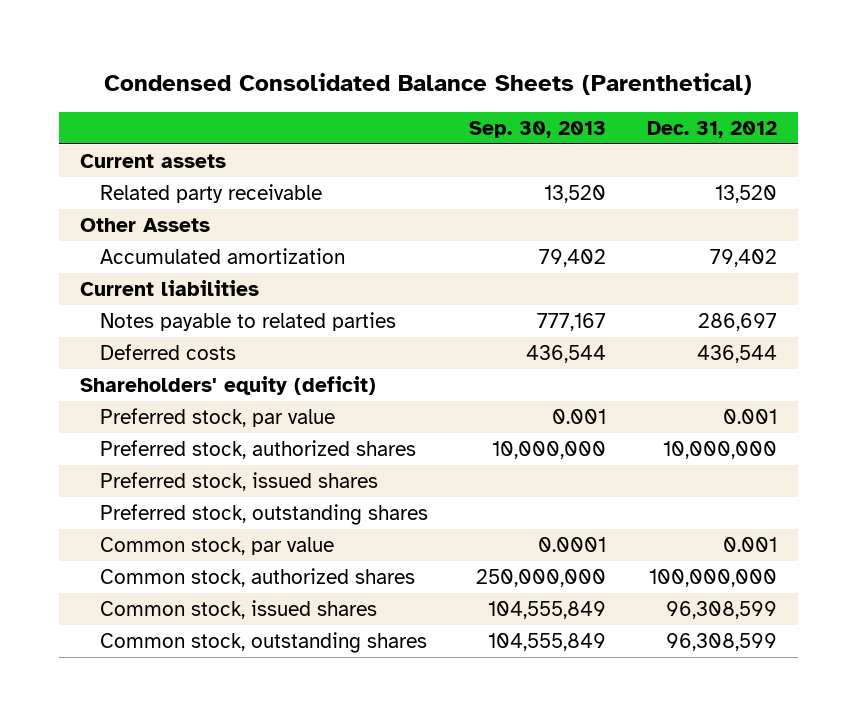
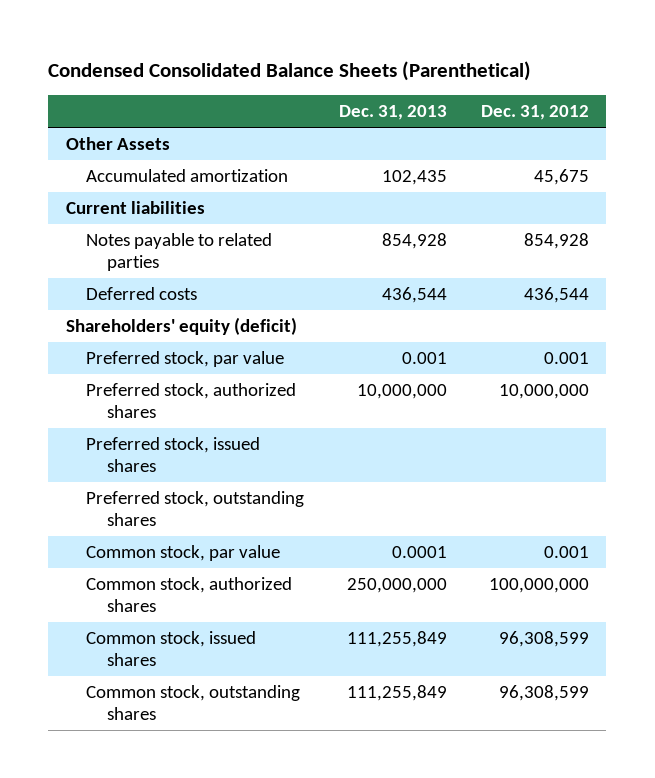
- | Sep. 30, 2013 | Dec. 31, 2012
+ | Dec. 31, 2013 | Dec. 31, 2012
- Current assets
- Related party receivable | 13,520 | 13,520
- Accumulated amortization | 79,402 | 79,402
+ Accumulated amortization | 102,435 | 45,675
- Notes payable to related parties | 777,167 | 286,697
+ Notes payable to related parties | 854,928 | 854,928

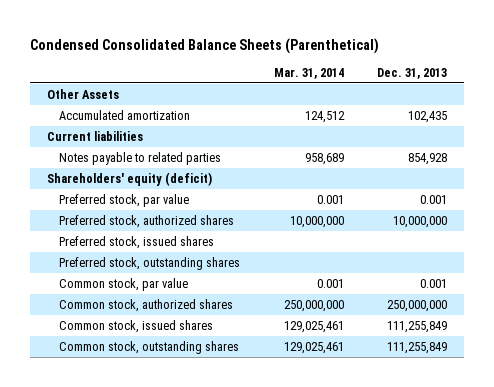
- | Dec. 31, 2013 | Dec. 31, 2012
+ | Mar. 31, 2014 | Dec. 31, 2013
- Deferred costs | 436,544 | 436,544
- Common stock, par value | 0.0001 | 0.001
+ Common stock, par value | 0.001 | 0.001

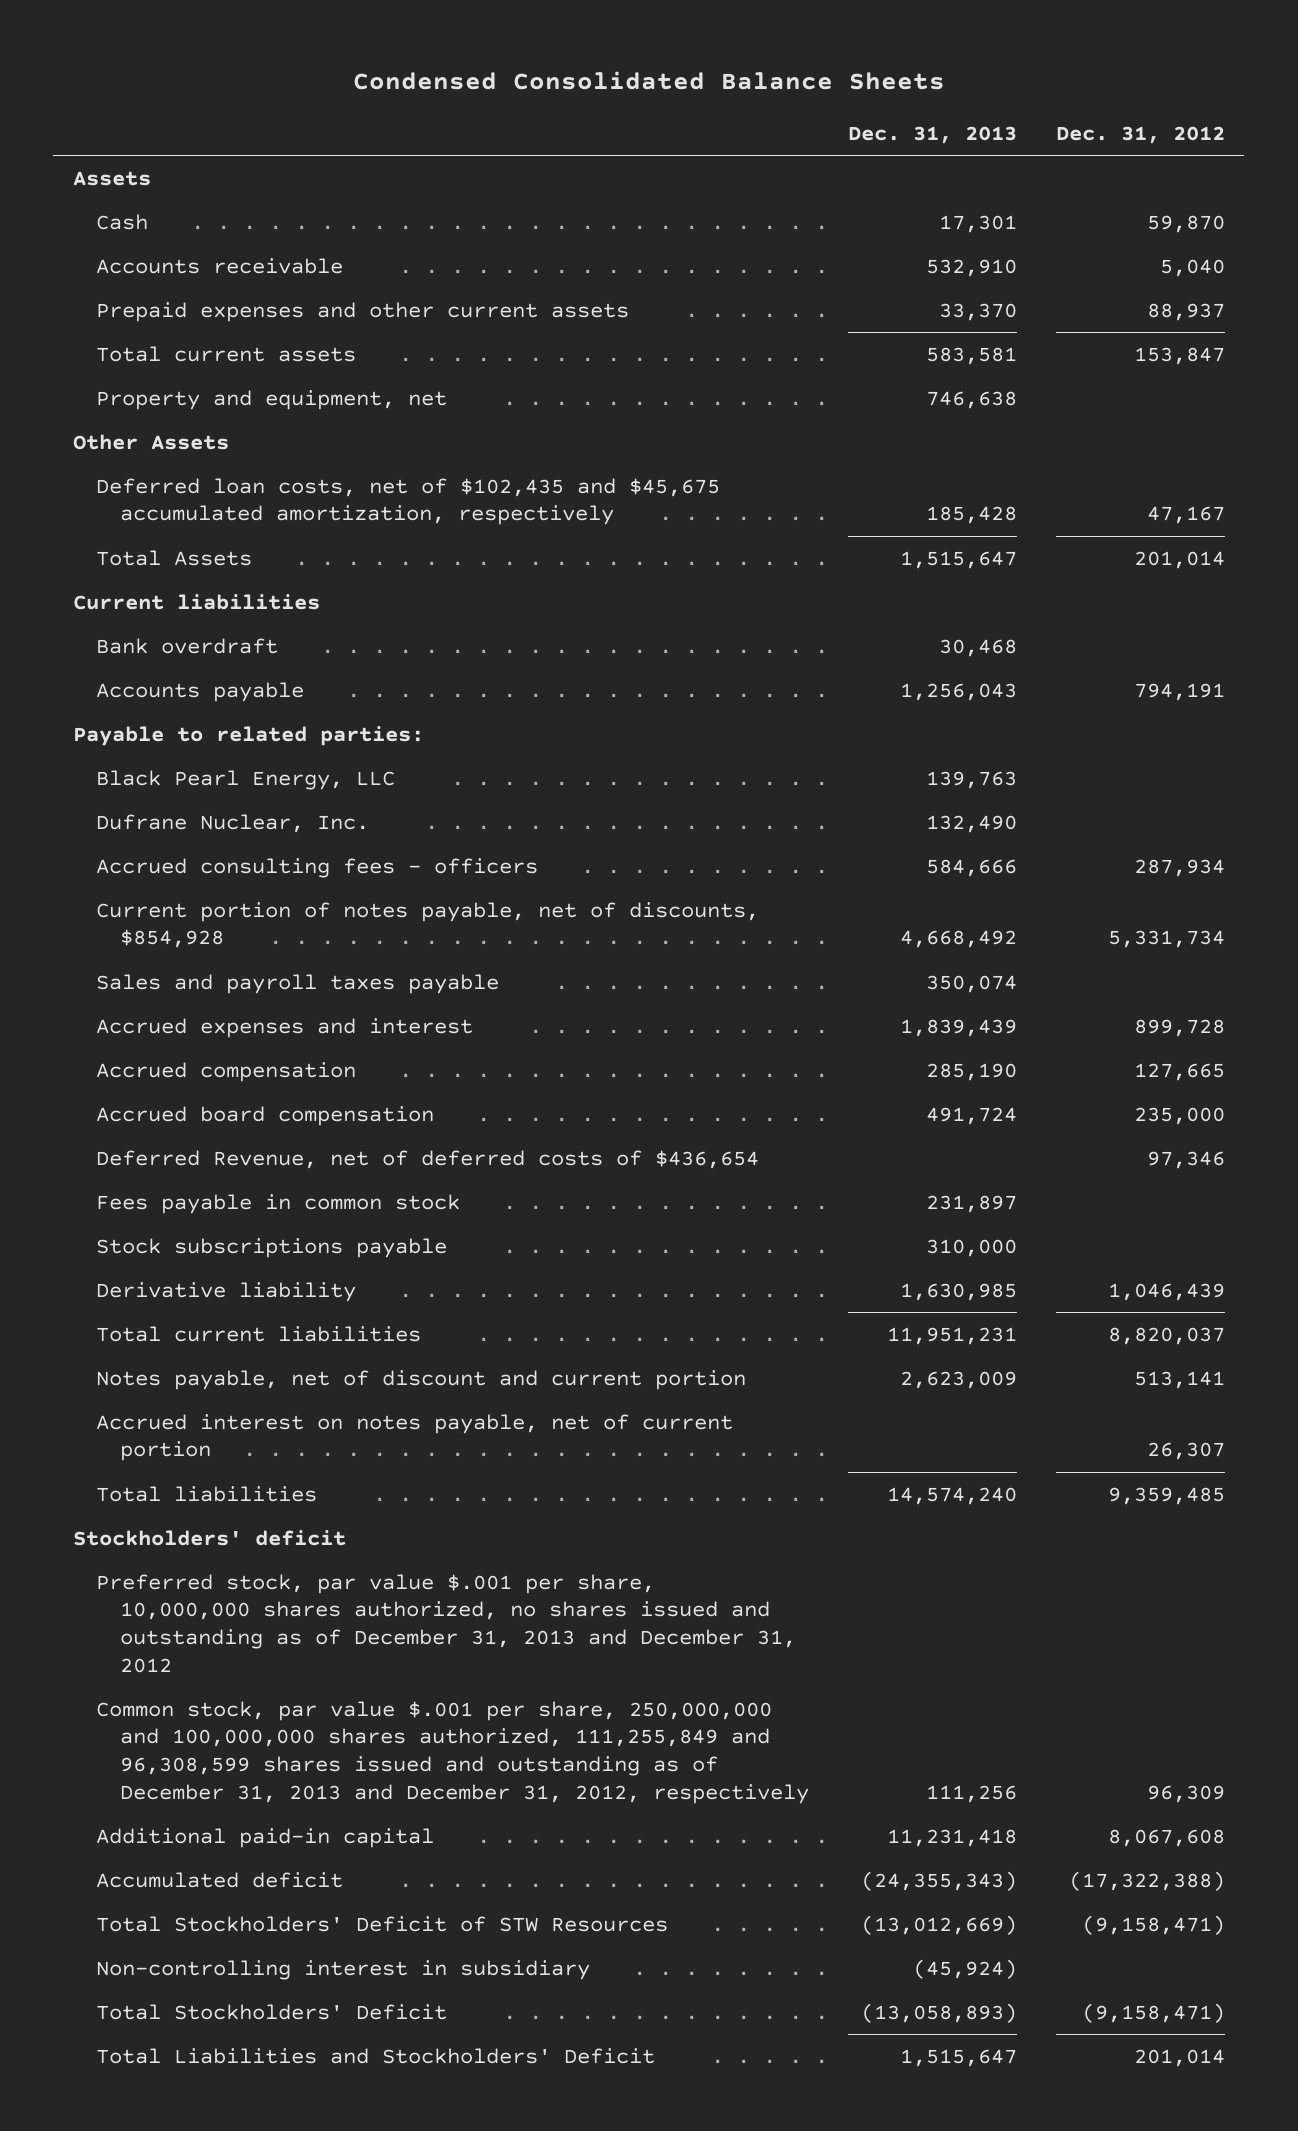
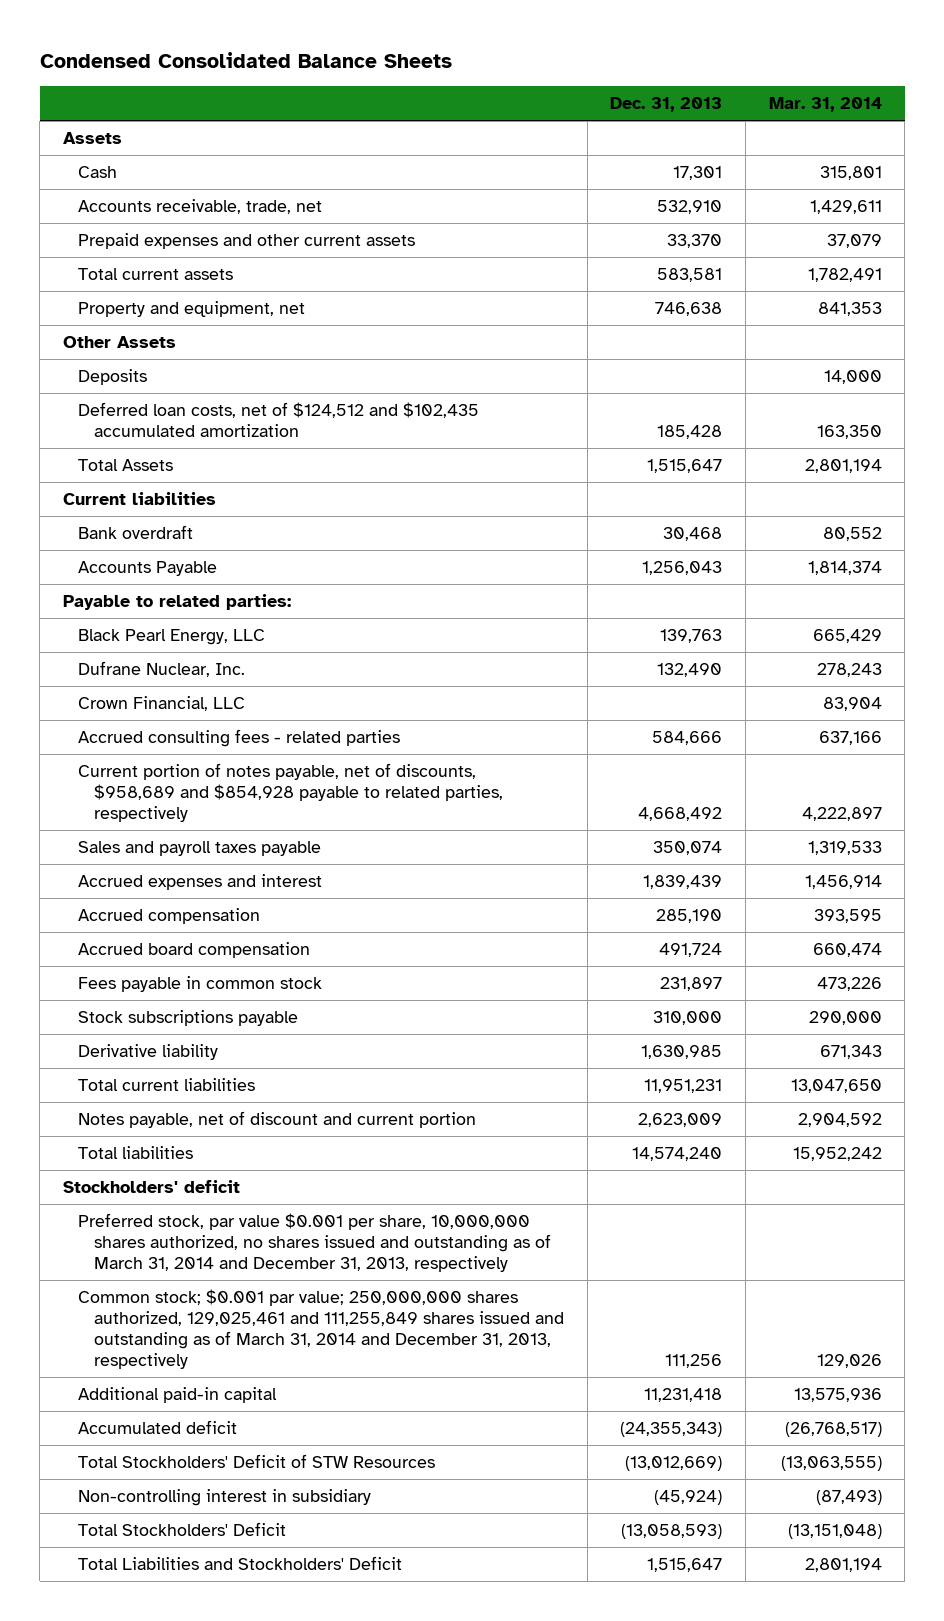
- | Dec. 31, 2013 | Dec. 31, 2012
+ | Dec. 31, 2013 | Mar. 31, 2014
- Accounts receivable | 532,910 | 5,040
+ Accounts receivable, trade, net | 532,910 | 1,429,611
- Deferred loan costs, net of $102,435 and $45,675 accumulated amortization, respectively | 185,428 | 47,167
+ Deposits | | 14,000
+ Deferred loan costs, net of $124,512 and $102,435 accumulated amortization | 185,428 | 163,350
- Accounts payable | 1,256,043 | 794,191
+ Accounts Payable | 1,256,043 | 1,814,374
- Accrued consulting fees - officers | 584,666 | 287,934
- Current portion of notes payable, net of discounts, $854,928 | 4,668,492 | 5,331,734
+ Crown Financial, LLC | | 83,904
+ Accrued consulting fees - related parties | 584,666 | 637,166
+ Current portion of notes payable, net of discounts, $958,689 and $854,928 payable to related parties, respectively | 4,668,492 | 4,222,897
- Deferred Revenue, net of deferred costs of $436,654 | | 97,346
- Accrued interest on notes payable, net of current portion | | 26,307
- Preferred stock, par value $.001 per share, 10,000,000 shares authorized, no shares issued and outstanding as of December 31, 2013 and December 31, 2012
- Common stock, par value $.001 per share, 250,000,000 and 100,000,000 shares authorized, 111,255,849 and 96,308,599 shares issued and outstanding as of December 31, 2013 and December 31, 2012, respectively | 111,256 | 96,309
+ Preferred stock, par value $0.001 per share, 10,000,000 shares authorized, no shares issued and outstanding as of March 31, 2014 and December 31, 2013, respectively
+ Common stock; $0.001 par value; 250,000,000 shares authorized, 129,025,461 and 111,255,849 shares issued and outstanding as of March 31, 2014 and December 31, 2013, respectively | 111,256 | 129,026
- Total Stockholders' Deficit | (13,058,893) | (9,158,471)
+ Total Stockholders' Deficit | (13,058,593) | (13,151,048)

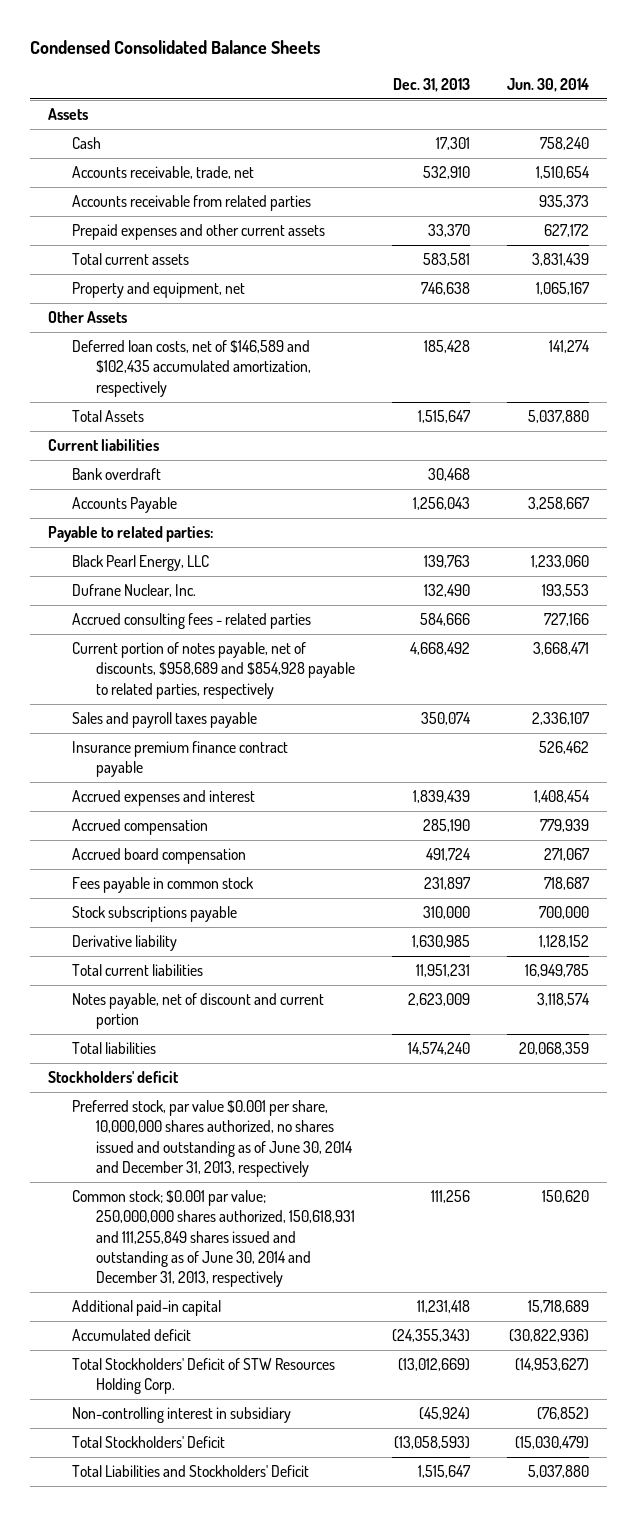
- | Dec. 31, 2013 | Mar. 31, 2014
+ | Dec. 31, 2013 | Jun. 30, 2014
+ Accounts receivable from related parties | | 935,373
- Deposits | | 14,000
- Deferred loan costs, net of $124,512 and $102,435 accumulated amortization | 185,428 | 163,350
+ Deferred loan costs, net of $146,589 and $102,435 accumulated amortization, respectively | 185,428 | 141,274
- Crown Financial, LLC | | 83,904
+ Insurance premium finance contract payable | | 526,462
- Preferred stock, par value $0.001 per share, 10,000,000 shares authorized, no shares issued and outstanding as of March 31, 2014 and December 31, 2013, respectively
- Common stock; $0.001 par value; 250,000,000 shares authorized, 129,025,461 and 111,255,849 shares issued and outstanding as of March 31, 2014 and December 31, 2013, respectively | 111,256 | 129,026
+ Preferred stock, par value $0.001 per share, 10,000,000 shares authorized, no shares issued and outstanding as of June 30, 2014 and December 31, 2013, respectively
+ Common stock; $0.001 par value; 250,000,000 shares authorized, 150,618,931 and 111,255,849 shares issued and outstanding as of June 30, 2014 and December 31, 2013, respectively | 111,256 | 150,620
- Total Stockholders' Deficit of STW Resources | (13,012,669) | (13,063,555)
+ Total Stockholders' Deficit of STW Resources Holding Corp. | (13,012,669) | (14,953,627)

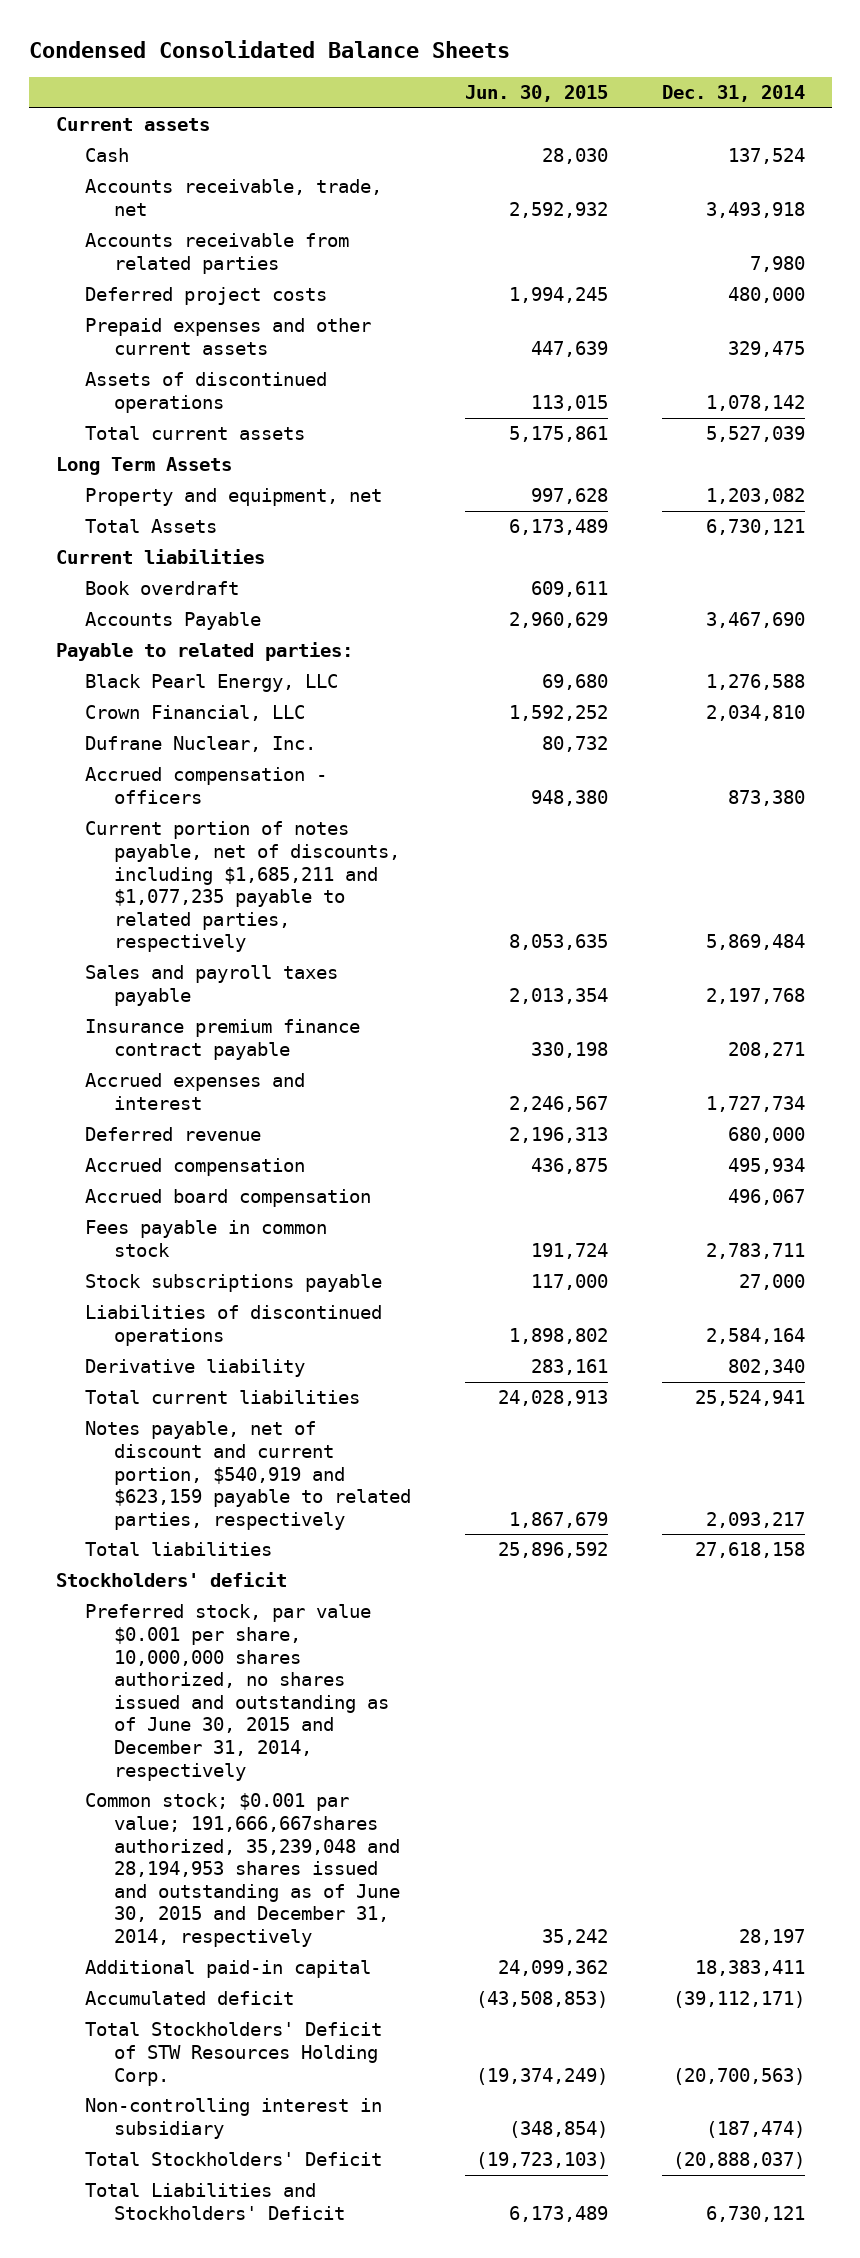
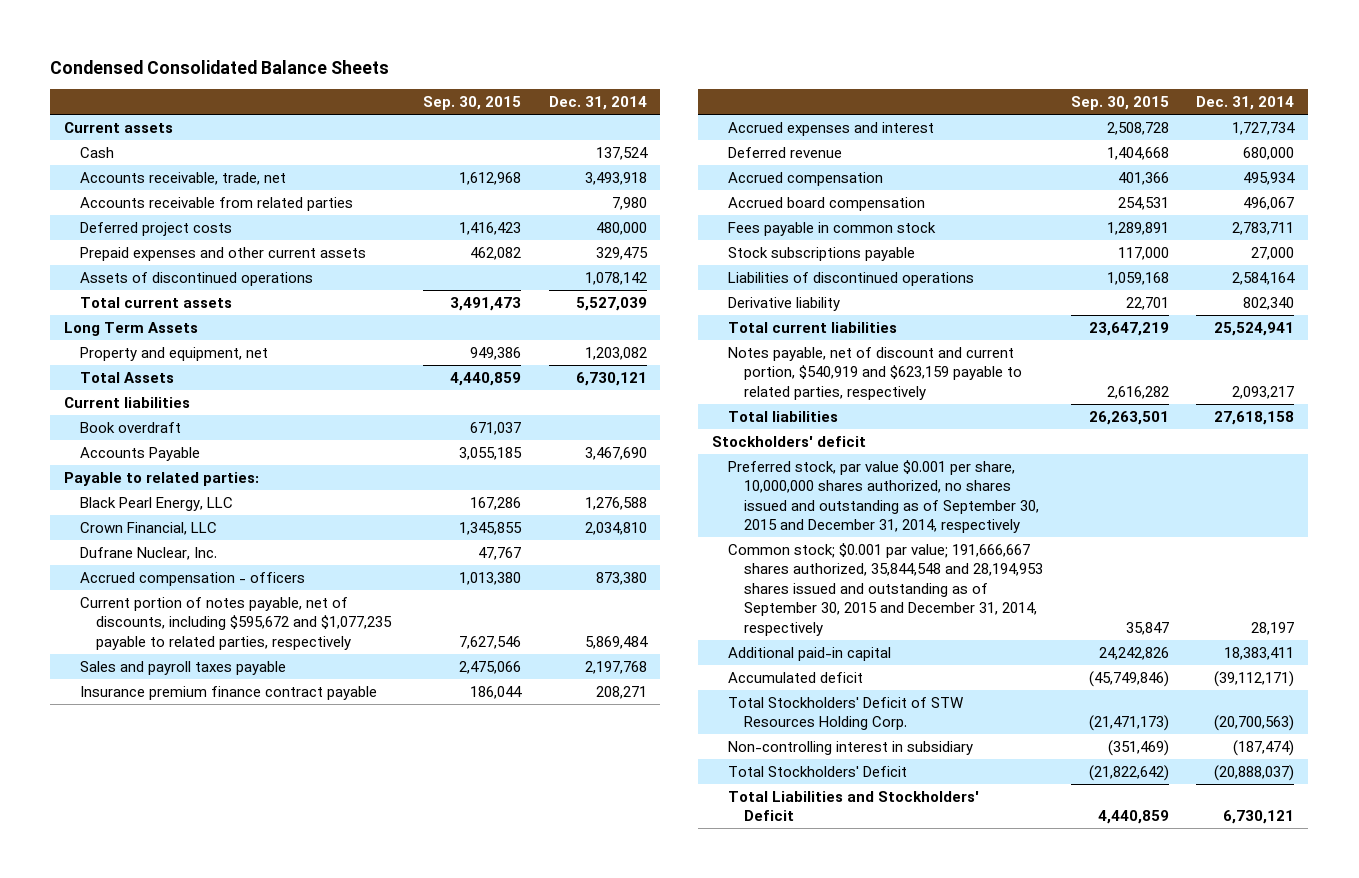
- | Jun. 30, 2015 | Dec. 31, 2014
+ | Sep. 30, 2015 | Dec. 31, 2014
- Current portion of notes payable, net of discounts, including $1,685,211 and $1,077,235 payable to related parties, respectively | 8,053,635 | 5,869,484
+ Current portion of notes payable, net of discounts, including $595,672 and $1,077,235 payable to related parties, respectively | 7,627,546 | 5,869,484
- Preferred stock, par value $0.001 per share, 10,000,000 shares authorized, no shares issued and outstanding as of June 30, 2015 and December 31, 2014, respectively
- Common stock; $0.001 par value; 191,666,667shares authorized, 35,239,048 and 28,194,953 shares issued and outstanding as of June 30, 2015 and December 31, 2014, respectively | 35,242 | 28,197
+ Preferred stock, par value $0.001 per share, 10,000,000 shares authorized, no shares issued and outstanding as of September 30, 2015 and December 31, 2014, respectively
+ Common stock; $0.001 par value; 191,666,667 shares authorized, 35,844,548 and 28,194,953 shares issued and outstanding as of September 30, 2015 and December 31, 2014, respectively | 35,847 | 28,197

